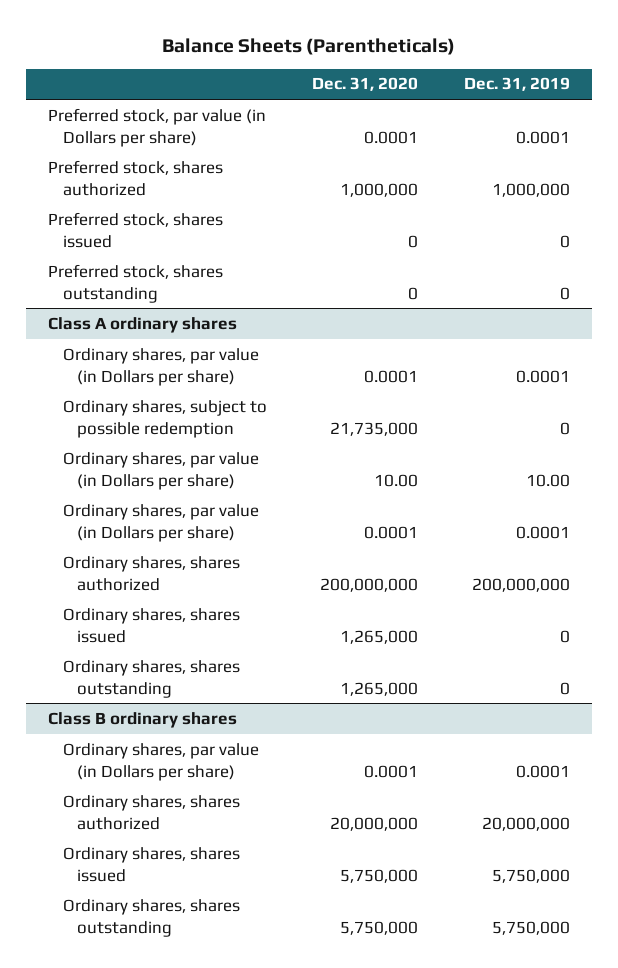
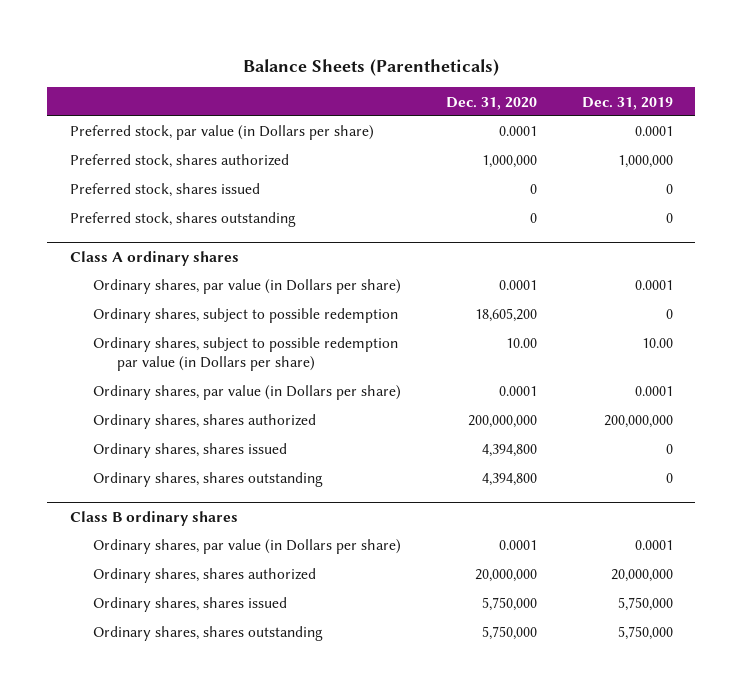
@ Class A ordinary shares
- Ordinary shares, subject to possible redemption | 21,735,000 | 0
- Ordinary shares, par value (in Dollars per share) | 10.00 | 10.00
+ Ordinary shares, subject to possible redemption | 18,605,200 | 0
+ Ordinary shares, subject to possible redemption par value (in Dollars per share) | 10.00 | 10.00
- Ordinary shares, shares issued | 1,265,000 | 0
- Ordinary shares, shares outstanding | 1,265,000 | 0
+ Ordinary shares, shares issued | 4,394,800 | 0
+ Ordinary shares, shares outstanding | 4,394,800 | 0

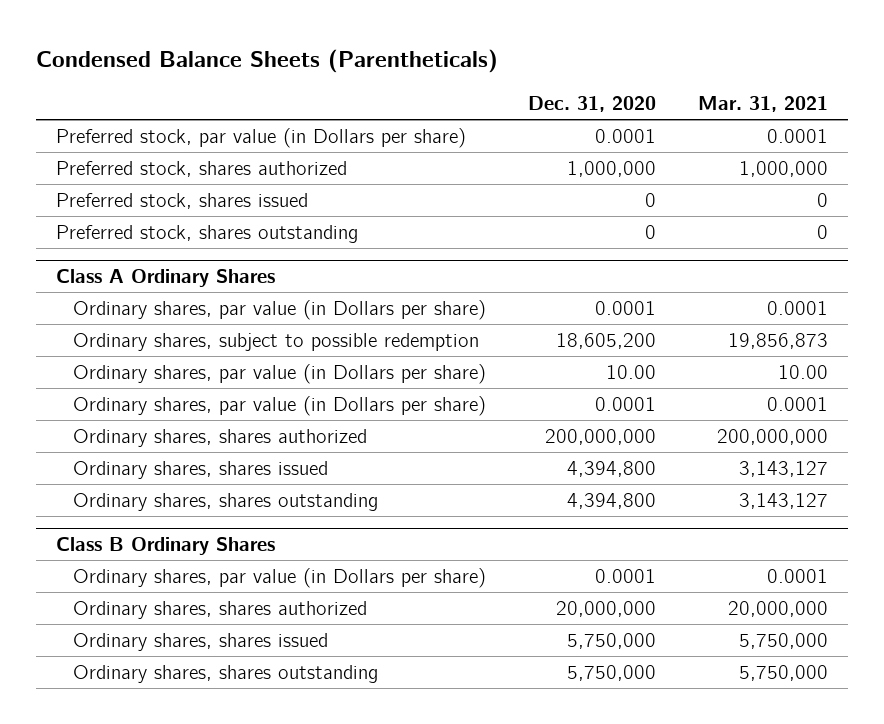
- Balance Sheets (Parentheticals)
+ Condensed Balance Sheets (Parentheticals)
- | Dec. 31, 2020 | Dec. 31, 2019
+ | Dec. 31, 2020 | Mar. 31, 2021
- Class A ordinary shares
+ Class A Ordinary Shares
- Ordinary shares, subject to possible redemption par value (in Dollars per share) | 10.00 | 10.00
+ Ordinary shares, par value (in Dollars per share) | 10.00 | 10.00
- Class B ordinary shares
+ Class B Ordinary Shares

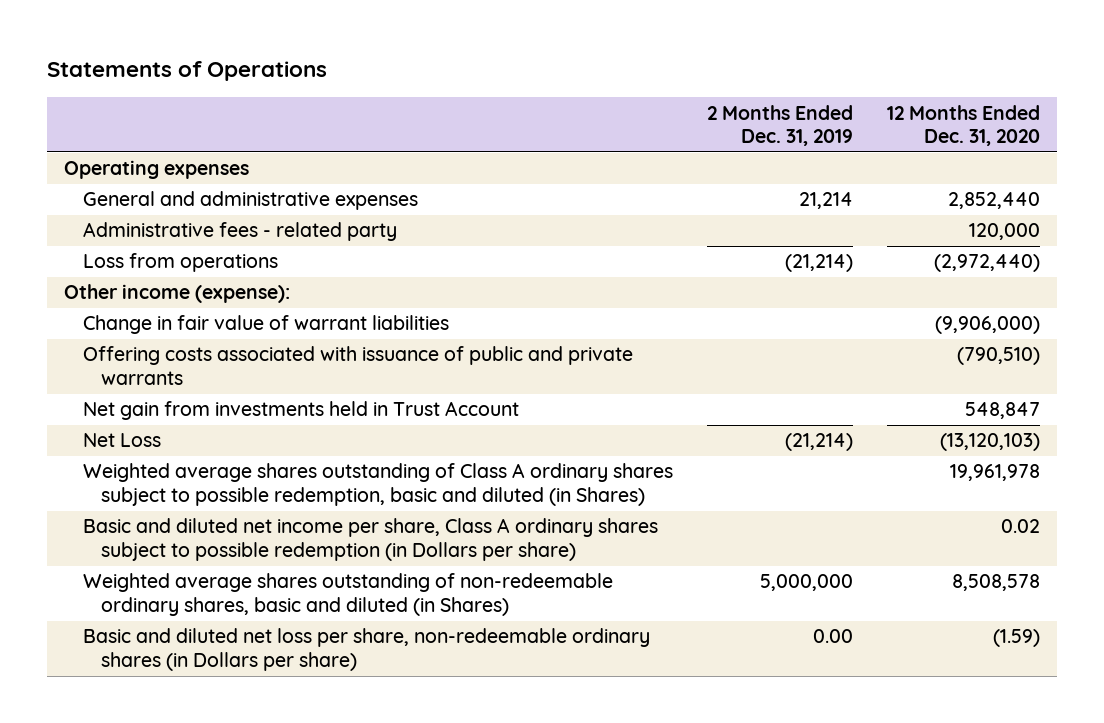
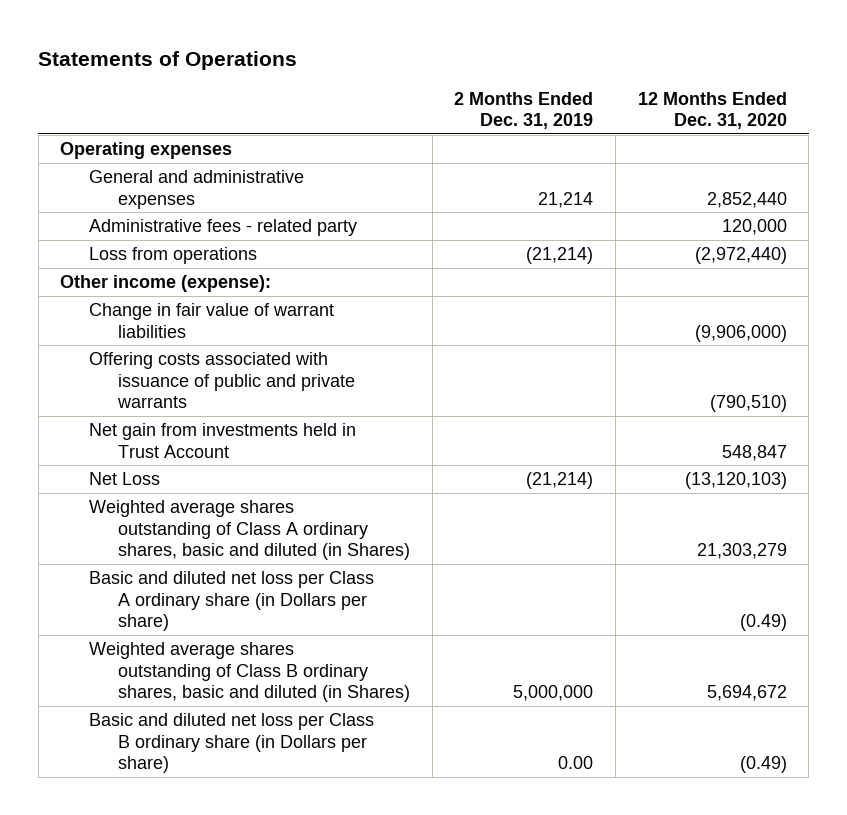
- Weighted average shares outstanding of Class A ordinary shares subject to possible redemption, basic and diluted (in Shares) | | 19,961,978
- Basic and diluted net income per share, Class A ordinary shares subject to possible redemption (in Dollars per share) | | 0.02
- Weighted average shares outstanding of non-redeemable ordinary shares, basic and diluted (in Shares) | 5,000,000 | 8,508,578
- Basic and diluted net loss per share, non-redeemable ordinary shares (in Dollars per share) | 0.00 | (1.59)
+ Weighted average shares outstanding of Class A ordinary shares, basic and diluted (in Shares) | | 21,303,279
+ Basic and diluted net loss per Class A ordinary share (in Dollars per share) | | (0.49)
+ Weighted average shares outstanding of Class B ordinary shares, basic and diluted (in Shares) | 5,000,000 | 5,694,672
+ Basic and diluted net loss per Class B ordinary share (in Dollars per share) | 0.00 | (0.49)

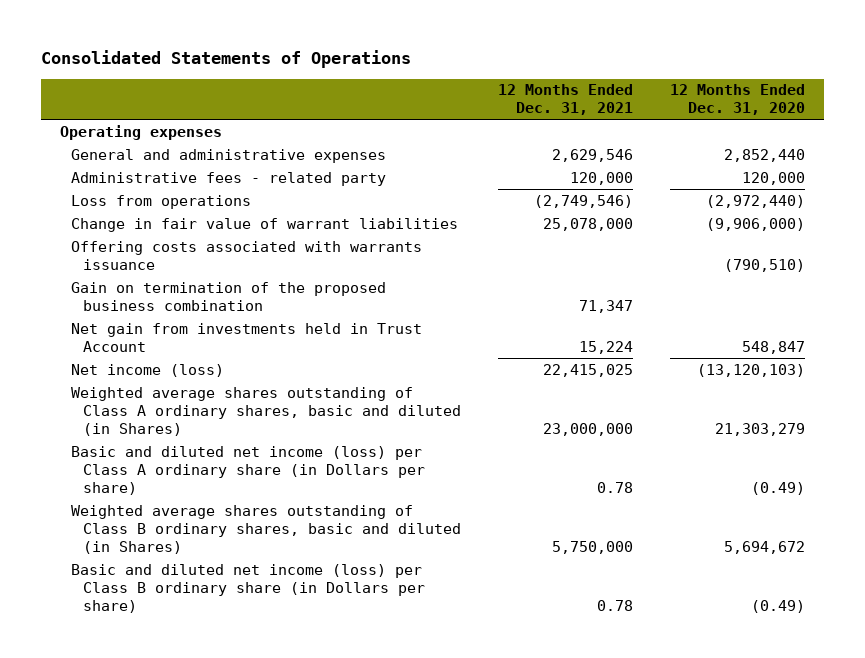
- Statements of Operations
+ Consolidated Statements of Operations
- | 2 Months Ended Dec. 31, 2019 | 12 Months Ended Dec. 31, 2020
+ | 12 Months Ended Dec. 31, 2021 | 12 Months Ended Dec. 31, 2020
- Other income (expense):
- Offering costs associated with issuance of public and private warrants | | (790,510)
+ Offering costs associated with warrants issuance | | (790,510)
+ Gain on termination of the proposed business combination | 71,347 |
- Net Loss | (21,214) | (13,120,103)
+ Net income (loss) | 22,415,025 | (13,120,103)
- Basic and diluted net loss per Class A ordinary share (in Dollars per share) | | (0.49)
+ Basic and diluted net income (loss) per Class A ordinary share (in Dollars per share) | 0.78 | (0.49)
- Basic and diluted net loss per Class B ordinary share (in Dollars per share) | 0.00 | (0.49)
+ Basic and diluted net income (loss) per Class B ordinary share (in Dollars per share) | 0.78 | (0.49)

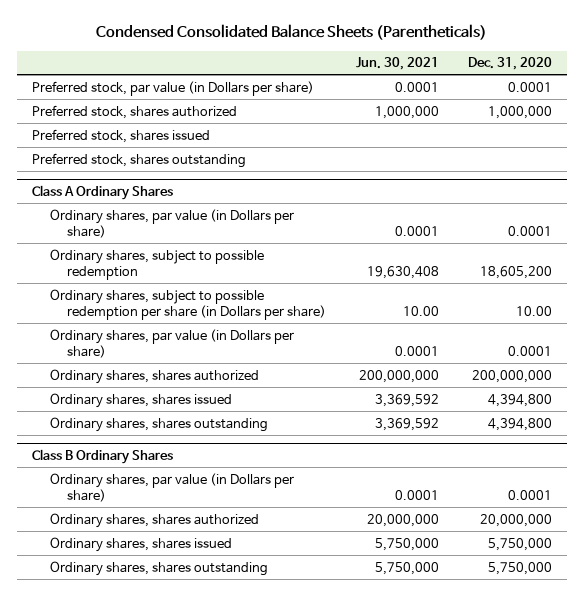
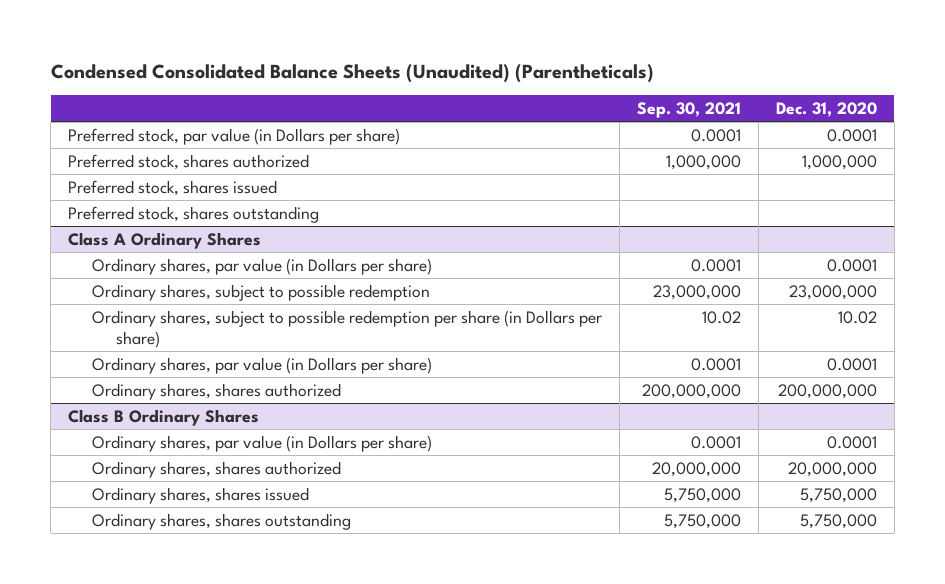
- Condensed Consolidated Balance Sheets (Parentheticals)
+ Condensed Consolidated Balance Sheets (Unaudited) (Parentheticals)
- | Jun. 30, 2021 | Dec. 31, 2020
+ | Sep. 30, 2021 | Dec. 31, 2020
@ Class A Ordinary Shares
- Ordinary shares, subject to possible redemption | 19,630,408 | 18,605,200
- Ordinary shares, subject to possible redemption per share (in Dollars per share) | 10.00 | 10.00
+ Ordinary shares, subject to possible redemption | 23,000,000 | 23,000,000
+ Ordinary shares, subject to possible redemption per share (in Dollars per share) | 10.02 | 10.02
- Ordinary shares, shares issued | 3,369,592 | 4,394,800
- Ordinary shares, shares outstanding | 3,369,592 | 4,394,800

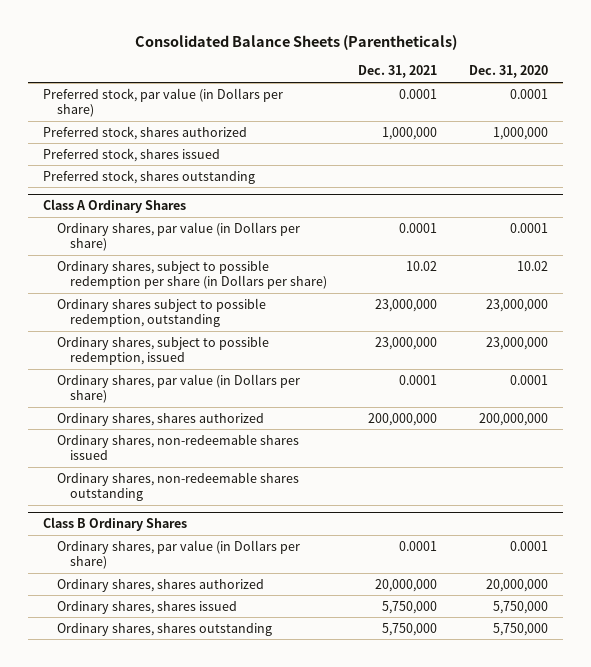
- Condensed Consolidated Balance Sheets (Unaudited) (Parentheticals)
+ Consolidated Balance Sheets (Parentheticals)
- | Sep. 30, 2021 | Dec. 31, 2020
+ | Dec. 31, 2021 | Dec. 31, 2020
@ Class A Ordinary Shares
- Ordinary shares, subject to possible redemption | 23,000,000 | 23,000,000
+ Ordinary shares subject to possible redemption, outstanding | 23,000,000 | 23,000,000
+ Ordinary shares, subject to possible redemption, issued | 23,000,000 | 23,000,000
+ Ordinary shares, non-redeemable shares issued
+ Ordinary shares, non-redeemable shares outstanding

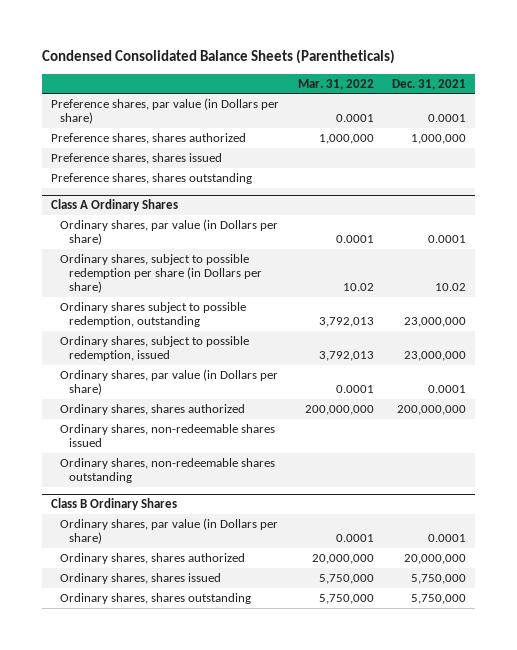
- Consolidated Balance Sheets (Parentheticals)
+ Condensed Consolidated Balance Sheets (Parentheticals)
- | Dec. 31, 2021 | Dec. 31, 2020
+ | Mar. 31, 2022 | Dec. 31, 2021
- Preferred stock, par value (in Dollars per share) | 0.0001 | 0.0001
- Preferred stock, shares authorized | 1,000,000 | 1,000,000
- Preferred stock, shares issued
- Preferred stock, shares outstanding
+ Preference shares, par value (in Dollars per share) | 0.0001 | 0.0001
+ Preference shares, shares authorized | 1,000,000 | 1,000,000
+ Preference shares, shares issued
+ Preference shares, shares outstanding

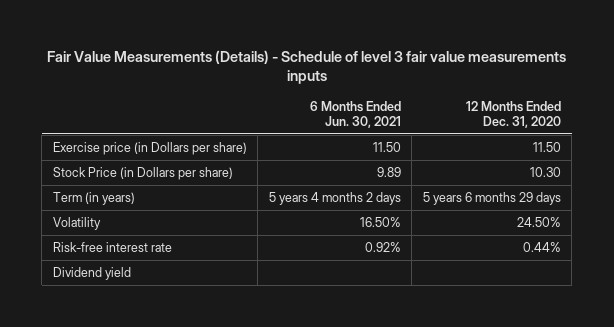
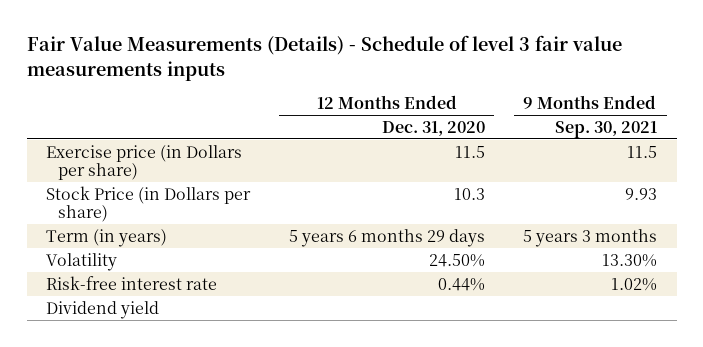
- | 6 Months Ended Jun. 30, 2021 | 12 Months Ended Dec. 31, 2020
+ | 12 Months Ended Dec. 31, 2020 | 9 Months Ended Sep. 30, 2021
- Exercise price (in Dollars per share) | 11.50 | 11.50
- Stock Price (in Dollars per share) | 9.89 | 10.30
+ Exercise price (in Dollars per share) | 11.5 | 11.5
+ Stock Price (in Dollars per share) | 10.3 | 9.93

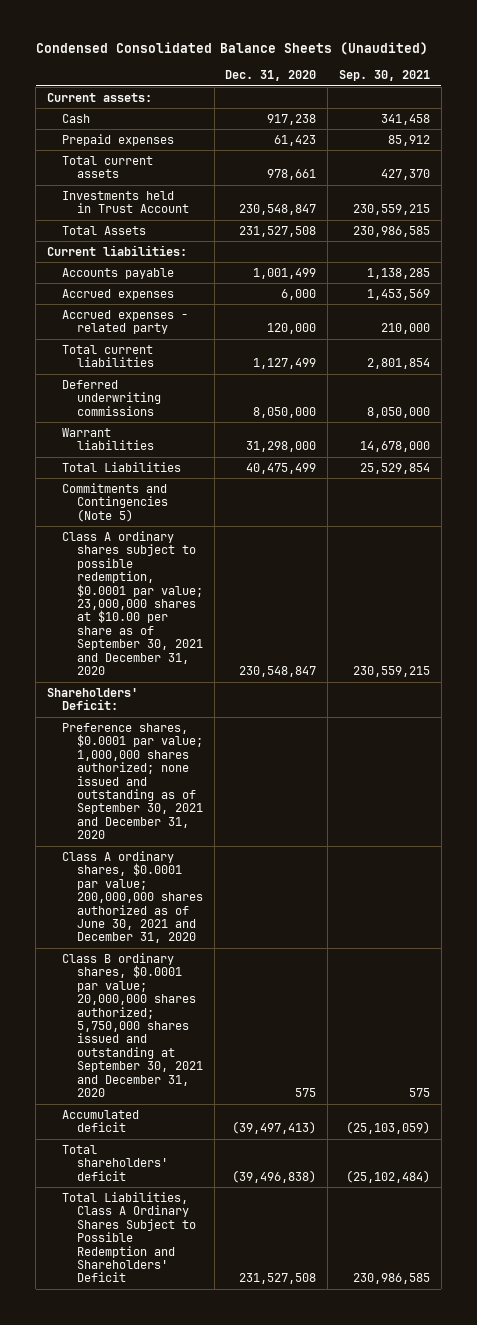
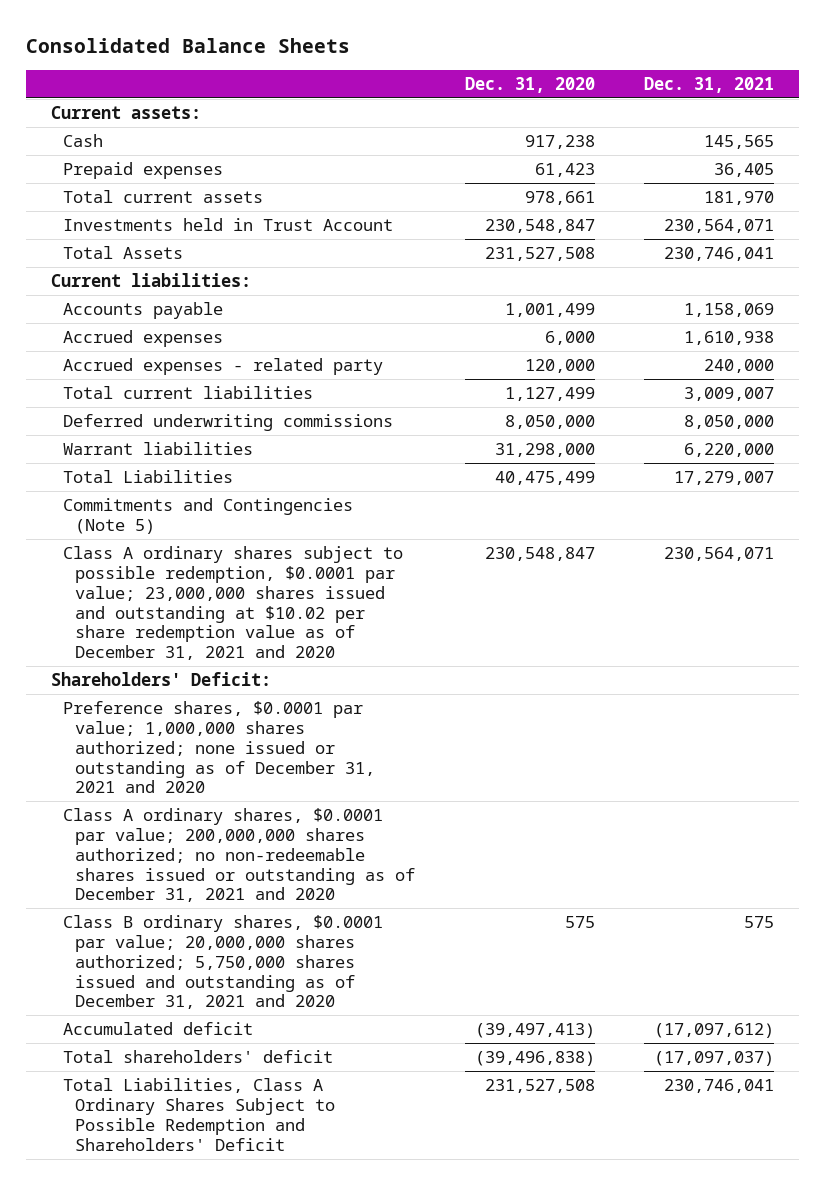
- Condensed Consolidated Balance Sheets (Unaudited)
+ Consolidated Balance Sheets
- | Dec. 31, 2020 | Sep. 30, 2021
+ | Dec. 31, 2020 | Dec. 31, 2021
- Class A ordinary shares subject to possible redemption, $0.0001 par value; 23,000,000 shares at $10.00 per share as of September 30, 2021 and December 31, 2020 | 230,548,847 | 230,559,215
+ Class A ordinary shares subject to possible redemption, $0.0001 par value; 23,000,000 shares issued and outstanding at $10.02 per share redemption value as of December 31, 2021 and 2020 | 230,548,847 | 230,564,071
- Preference shares, $0.0001 par value; 1,000,000 shares authorized; none issued and outstanding as of September 30, 2021 and December 31, 2020
- Class A ordinary shares, $0.0001 par value; 200,000,000 shares authorized as of June 30, 2021 and December 31, 2020
- Class B ordinary shares, $0.0001 par value; 20,000,000 shares authorized; 5,750,000 shares issued and outstanding at September 30, 2021 and December 31, 2020 | 575 | 575
+ Preference shares, $0.0001 par value; 1,000,000 shares authorized; none issued or outstanding as of December 31, 2021 and 2020
+ Class A ordinary shares, $0.0001 par value; 200,000,000 shares authorized; no non-redeemable shares issued or outstanding as of December 31, 2021 and 2020
+ Class B ordinary shares, $0.0001 par value; 20,000,000 shares authorized; 5,750,000 shares issued and outstanding as of December 31, 2021 and 2020 | 575 | 575

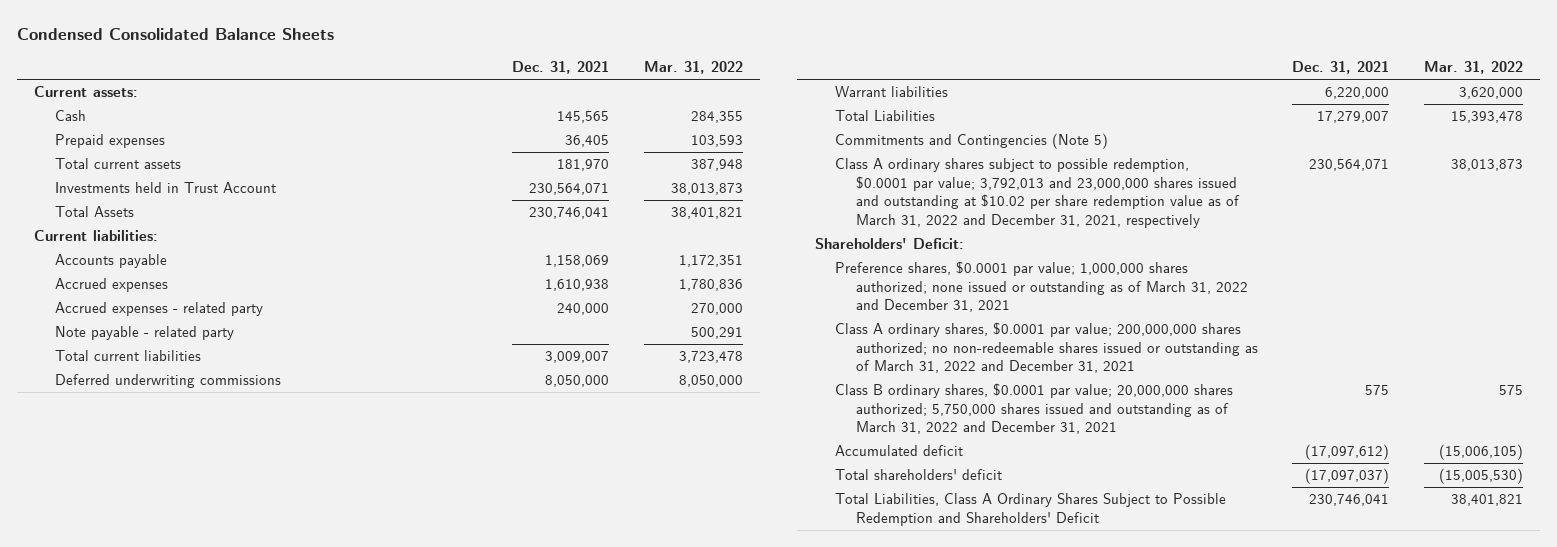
- Consolidated Balance Sheets
+ Condensed Consolidated Balance Sheets
- | Dec. 31, 2020 | Dec. 31, 2021
+ | Dec. 31, 2021 | Mar. 31, 2022
+ Note payable - related party | | 500,291
- Class A ordinary shares subject to possible redemption, $0.0001 par value; 23,000,000 shares issued and outstanding at $10.02 per share redemption value as of December 31, 2021 and 2020 | 230,548,847 | 230,564,071
+ Class A ordinary shares subject to possible redemption, $0.0001 par value; 3,792,013 and 23,000,000 shares issued and outstanding at $10.02 per share redemption value as of March 31, 2022 and December 31, 2021, respectively | 230,564,071 | 38,013,873
- Preference shares, $0.0001 par value; 1,000,000 shares authorized; none issued or outstanding as of December 31, 2021 and 2020
- Class A ordinary shares, $0.0001 par value; 200,000,000 shares authorized; no non-redeemable shares issued or outstanding as of December 31, 2021 and 2020
- Class B ordinary shares, $0.0001 par value; 20,000,000 shares authorized; 5,750,000 shares issued and outstanding as of December 31, 2021 and 2020 | 575 | 575
+ Preference shares, $0.0001 par value; 1,000,000 shares authorized; none issued or outstanding as of March 31, 2022 and December 31, 2021
+ Class A ordinary shares, $0.0001 par value; 200,000,000 shares authorized; no non-redeemable shares issued or outstanding as of March 31, 2022 and December 31, 2021
+ Class B ordinary shares, $0.0001 par value; 20,000,000 shares authorized; 5,750,000 shares issued and outstanding as of March 31, 2022 and December 31, 2021 | 575 | 575

